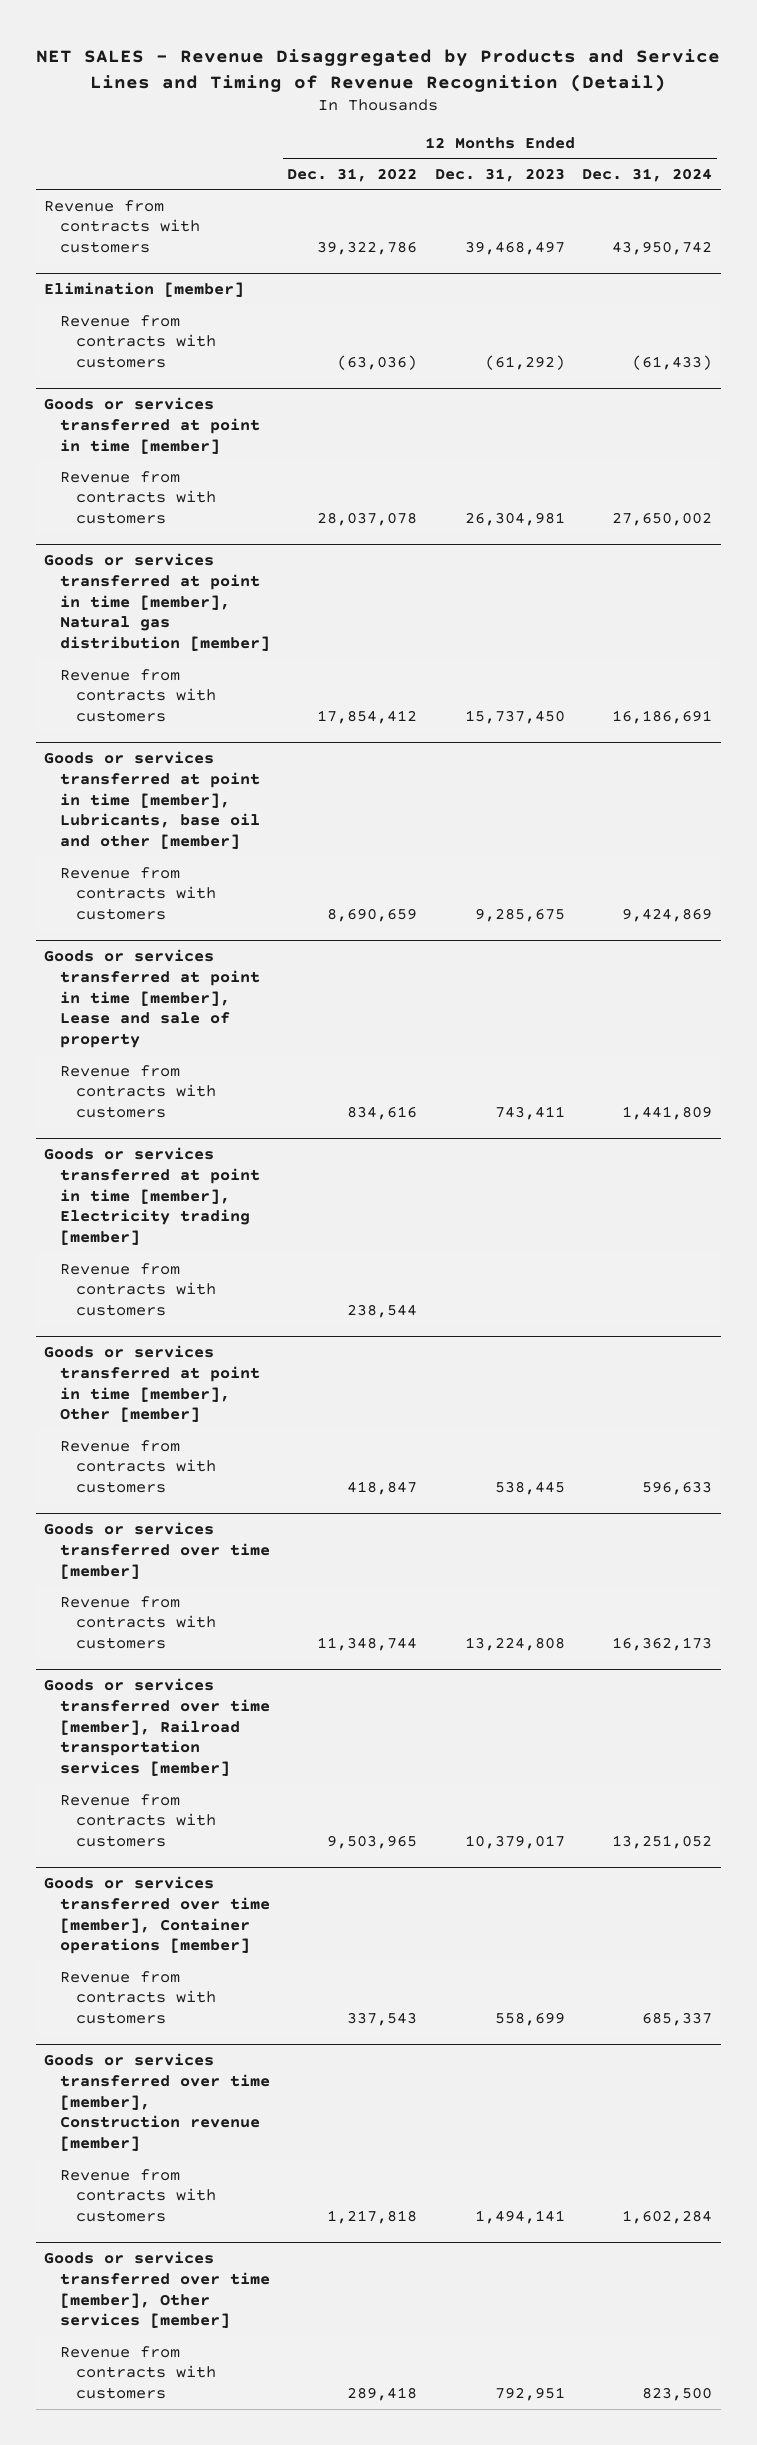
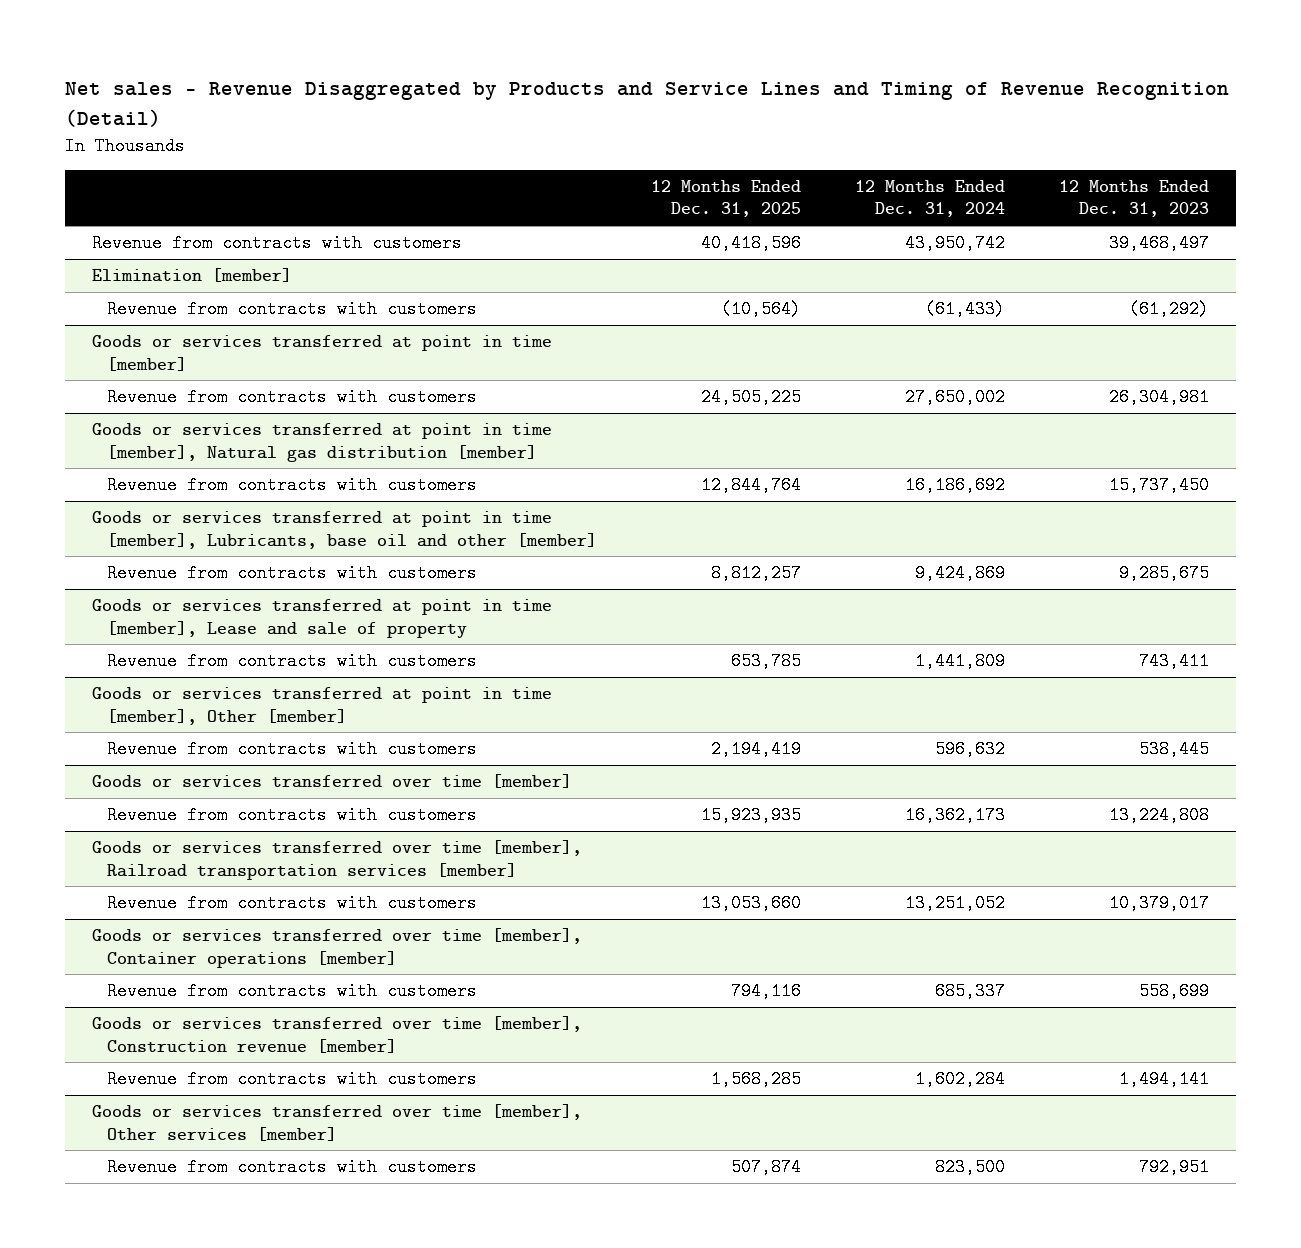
- NET SALES - Revenue Disaggregated by Products and Service Lines and Timing of Revenue Recognition (Detail)
+ Net sales - Revenue Disaggregated by Products and Service Lines and Timing of Revenue Recognition (Detail)
- | 12 Months Ended Dec. 31, 2022 | 12 Months Ended Dec. 31, 2023 | 12 Months Ended Dec. 31, 2024
+ | 12 Months Ended Dec. 31, 2025 | 12 Months Ended Dec. 31, 2024 | 12 Months Ended Dec. 31, 2023
@ Goods or services transferred at point in time [member], Natural gas distribution [member]
- Revenue from contracts with customers | 17,854,412 | 15,737,450 | 16,186,691
+ Revenue from contracts with customers | 12,844,764 | 16,186,692 | 15,737,450
- Goods or services transferred at point in time [member], Electricity trading [member]
- Revenue from contracts with customers | 238,544 | |
@ Goods or services transferred at point in time [member], Other [member]
- Revenue from contracts with customers | 418,847 | 538,445 | 596,633
+ Revenue from contracts with customers | 2,194,419 | 596,632 | 538,445

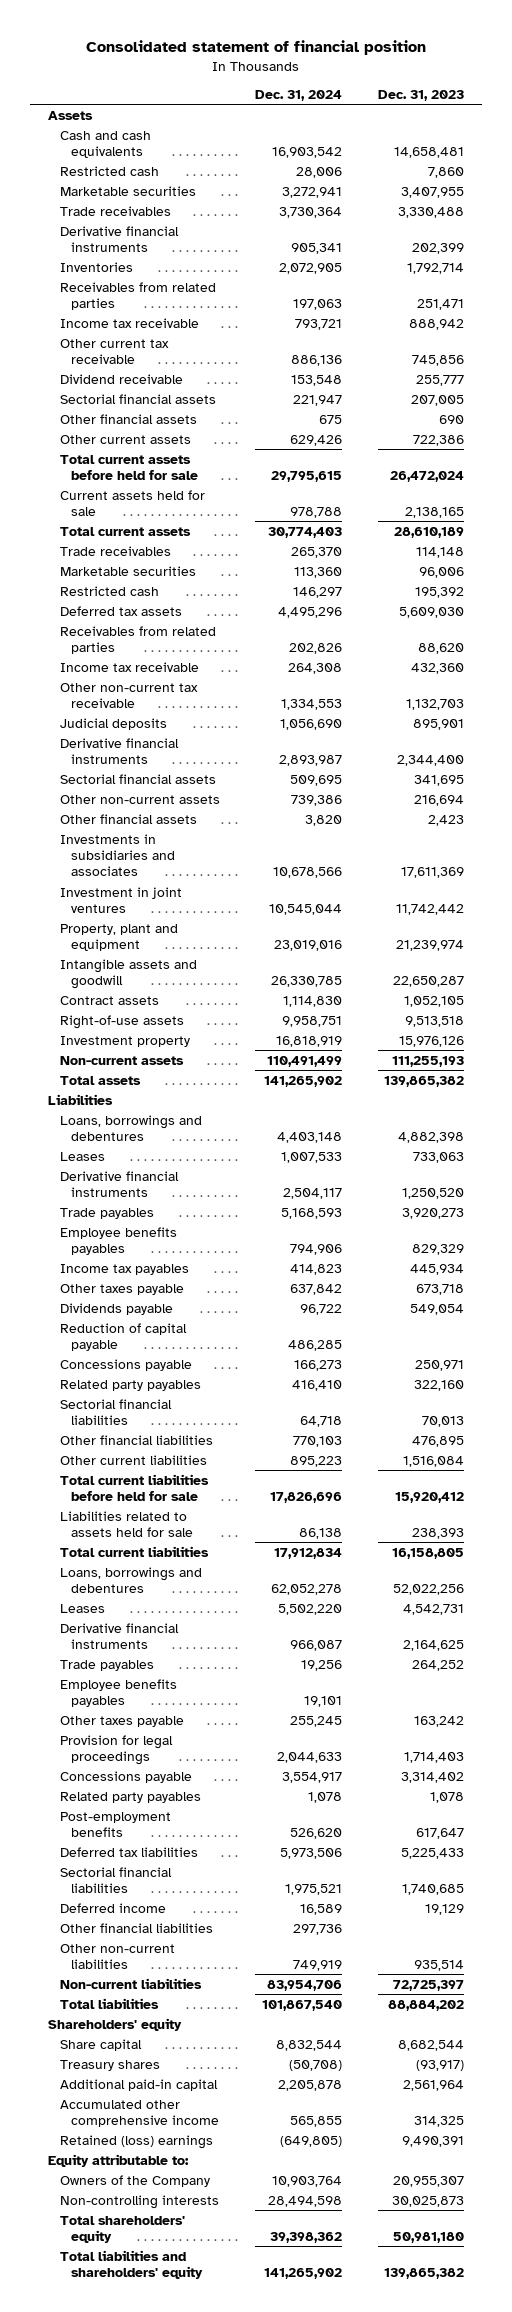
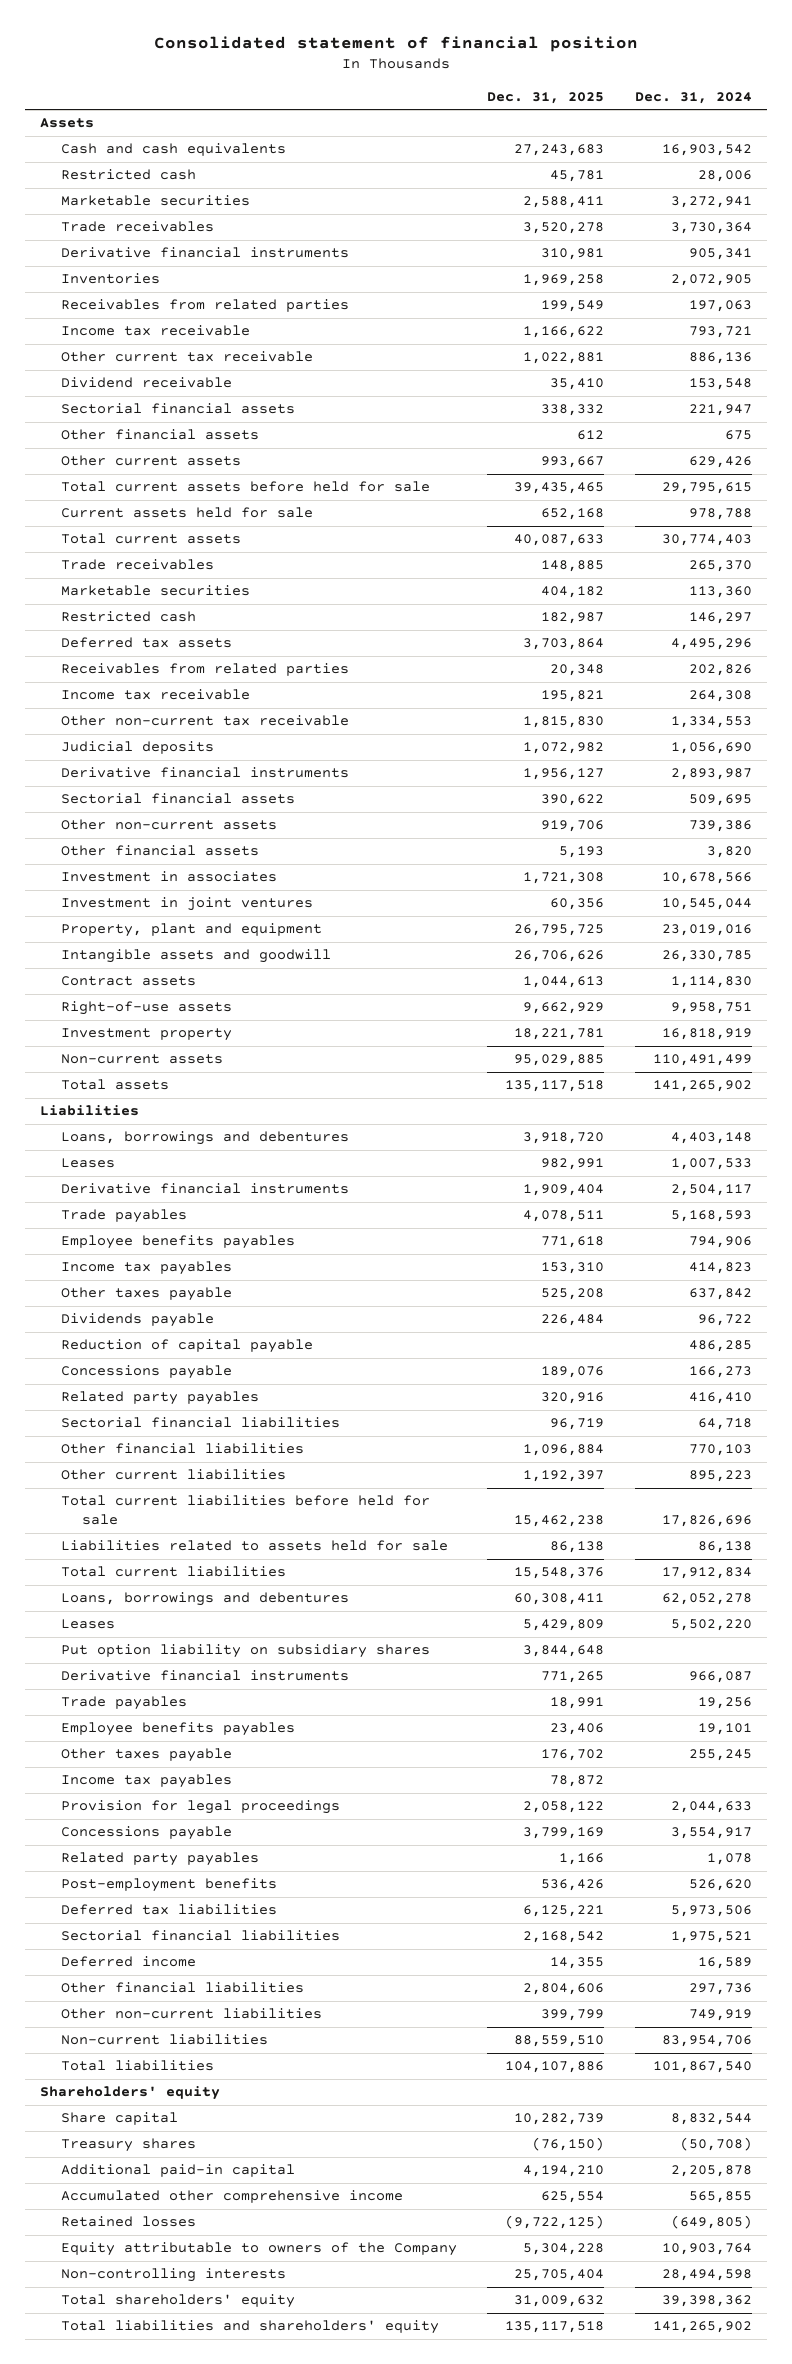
- | Dec. 31, 2024 | Dec. 31, 2023
+ | Dec. 31, 2025 | Dec. 31, 2024
- Investments in subsidiaries and associates | 10,678,566 | 17,611,369
+ Investment in associates | 1,721,308 | 10,678,566
+ Put option liability on subsidiary shares | 3,844,648 |
+ Income tax payables | 78,872 |
- Retained (loss) earnings | (649,805) | 9,490,391
- Equity attributable to:
- Owners of the Company | 10,903,764 | 20,955,307
+ Retained losses | (9,722,125) | (649,805)
+ Equity attributable to owners of the Company | 5,304,228 | 10,903,764

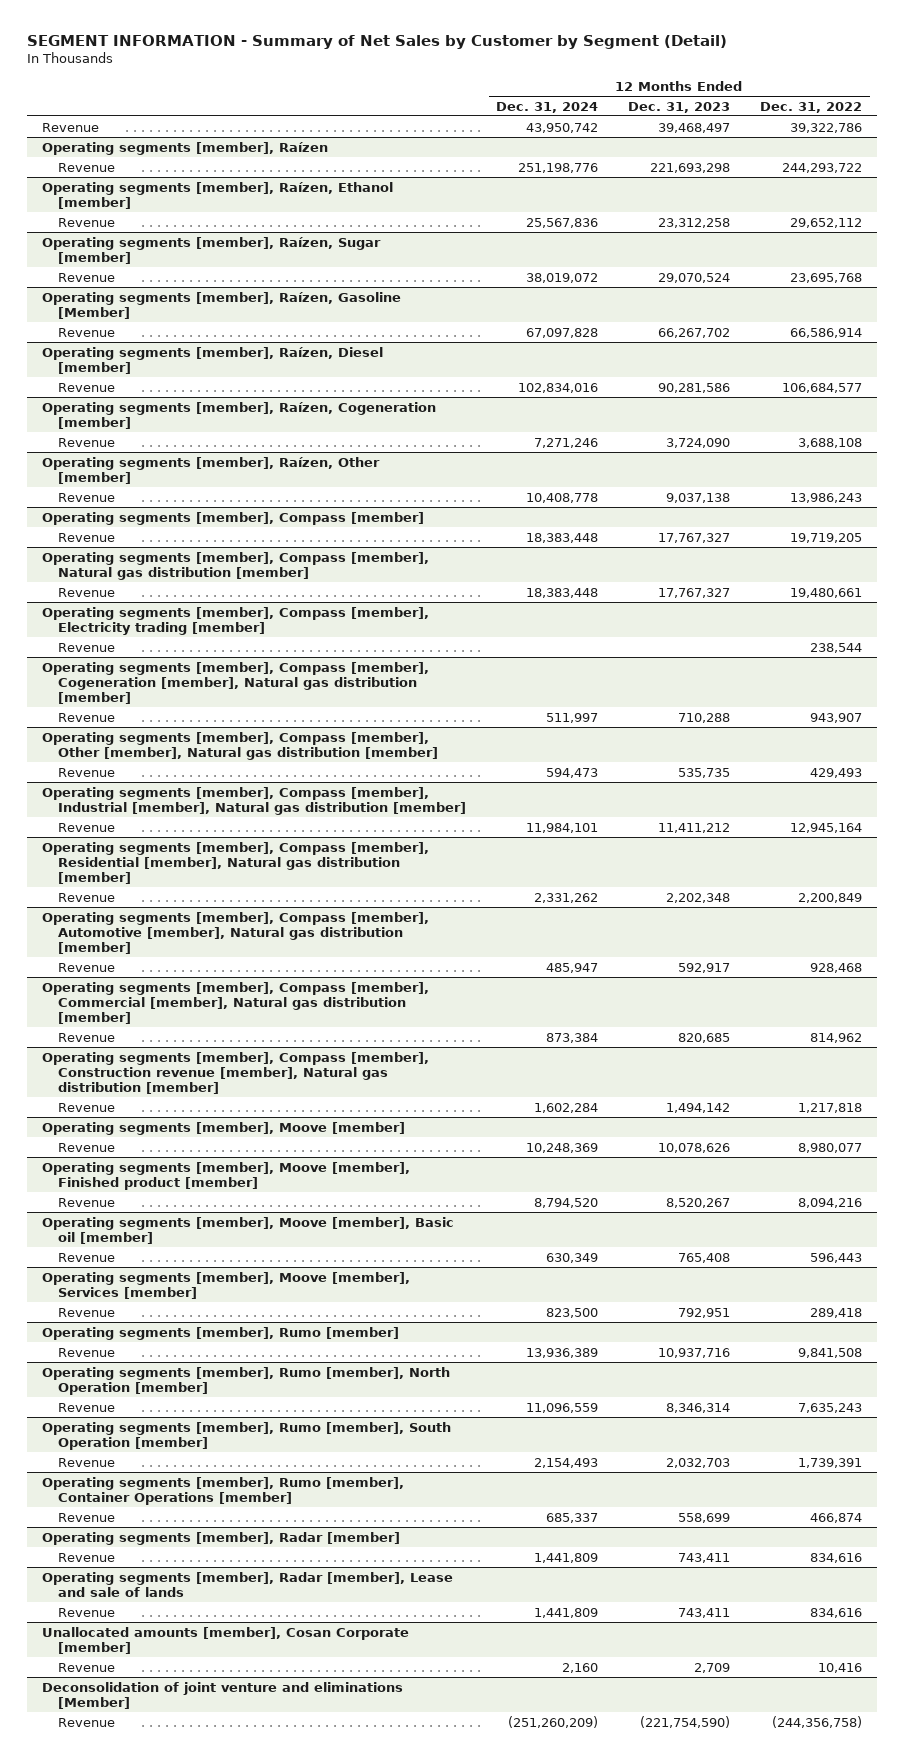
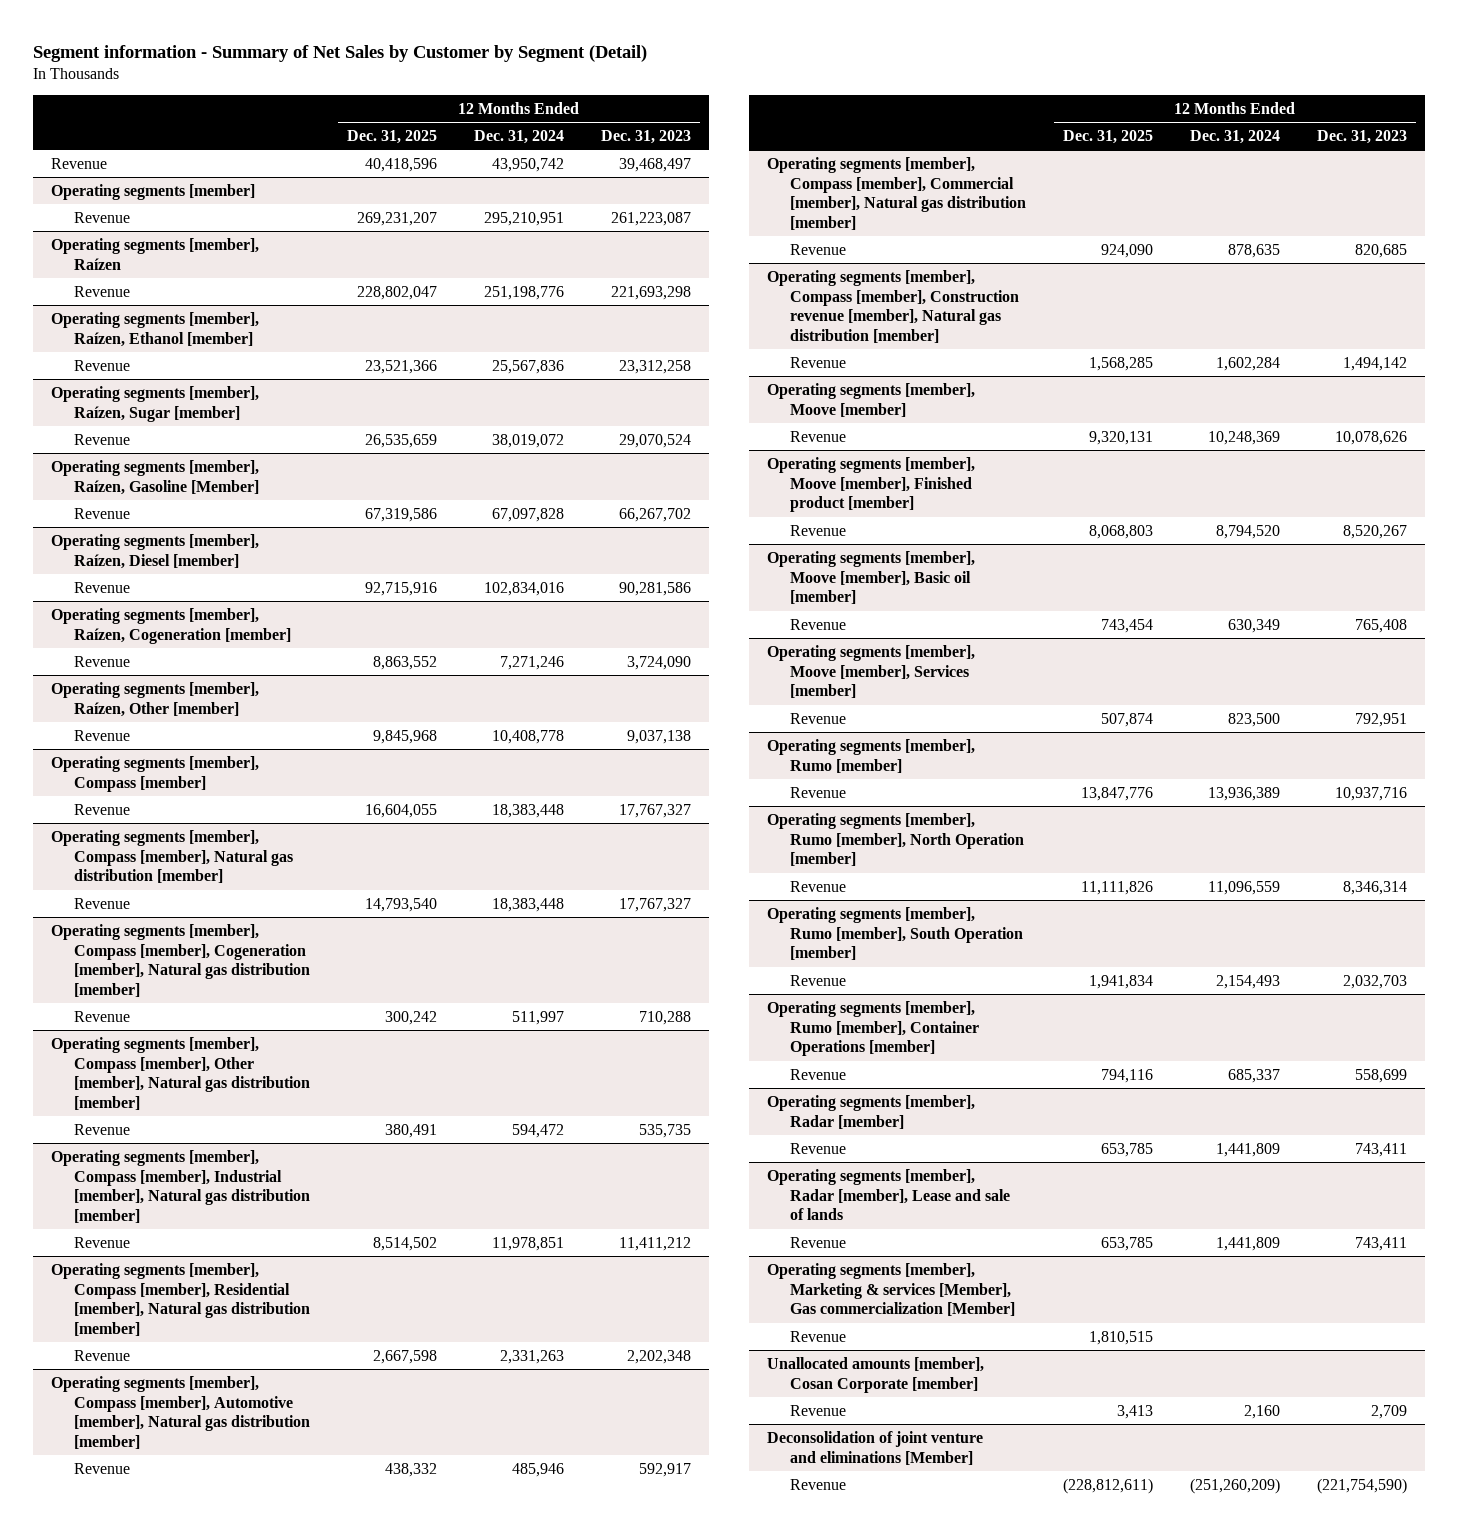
- SEGMENT INFORMATION - Summary of Net Sales by Customer by Segment (Detail)
+ Segment information - Summary of Net Sales by Customer by Segment (Detail)
- | 12 Months Ended Dec. 31, 2024 | 12 Months Ended Dec. 31, 2023 | 12 Months Ended Dec. 31, 2022
+ | 12 Months Ended Dec. 31, 2025 | 12 Months Ended Dec. 31, 2024 | 12 Months Ended Dec. 31, 2023
+ Operating segments [member]
+ Revenue | 269,231,207 | 295,210,951 | 261,223,087
- Operating segments [member], Compass [member], Electricity trading [member]
- Revenue | | | 238,544
@ Operating segments [member], Compass [member], Other [member], Natural gas distribution [member]
- Revenue | 594,473 | 535,735 | 429,493
+ Revenue | 380,491 | 594,472 | 535,735
@ Operating segments [member], Compass [member], Industrial [member], Natural gas distribution [member]
- Revenue | 11,984,101 | 11,411,212 | 12,945,164
+ Revenue | 8,514,502 | 11,978,851 | 11,411,212
@ Operating segments [member], Compass [member], Residential [member], Natural gas distribution [member]
- Revenue | 2,331,262 | 2,202,348 | 2,200,849
+ Revenue | 2,667,598 | 2,331,263 | 2,202,348
@ Operating segments [member], Compass [member], Automotive [member], Natural gas distribution [member]
- Revenue | 485,947 | 592,917 | 928,468
+ Revenue | 438,332 | 485,946 | 592,917
@ Operating segments [member], Compass [member], Commercial [member], Natural gas distribution [member]
- Revenue | 873,384 | 820,685 | 814,962
+ Revenue | 924,090 | 878,635 | 820,685
+ Operating segments [member], Marketing & services [Member], Gas commercialization [Member]
+ Revenue | 1,810,515 | |

